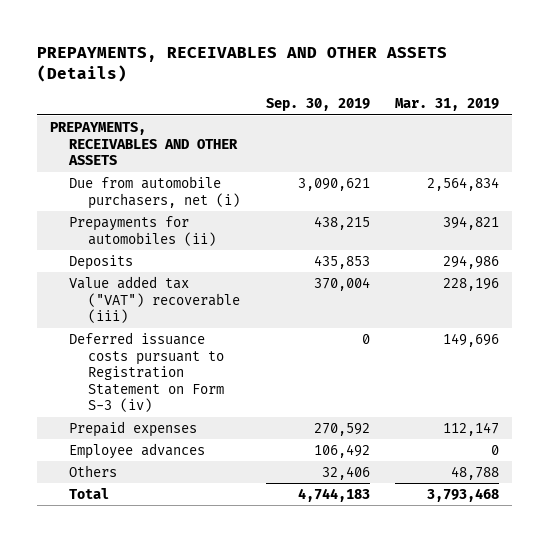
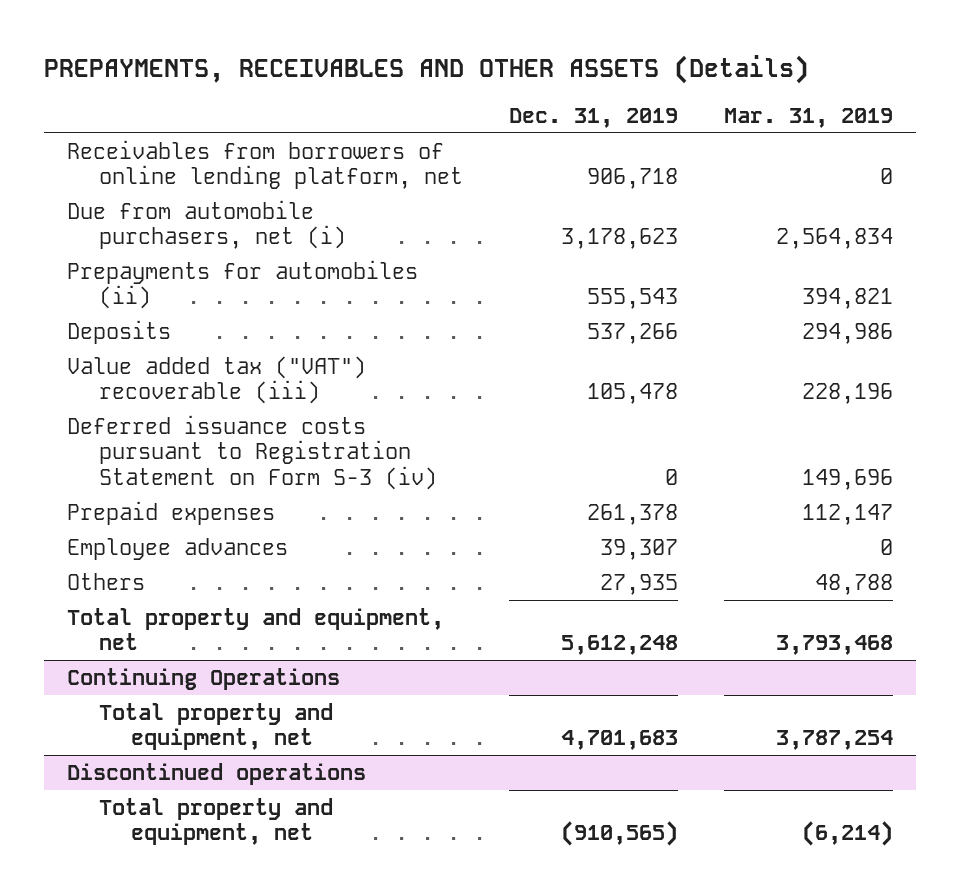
- | Sep. 30, 2019 | Mar. 31, 2019
+ | Dec. 31, 2019 | Mar. 31, 2019
- PREPAYMENTS, RECEIVABLES AND OTHER ASSETS
+ Receivables from borrowers of online lending platform, net | 906,718 | 0
- Total | 4,744,183 | 3,793,468
+ Total property and equipment, net | 5,612,248 | 3,793,468
+ Continuing Operations
+ Total property and equipment, net | 4,701,683 | 3,787,254
+ Discontinued operations
+ Total property and equipment, net | (910,565) | (6,214)

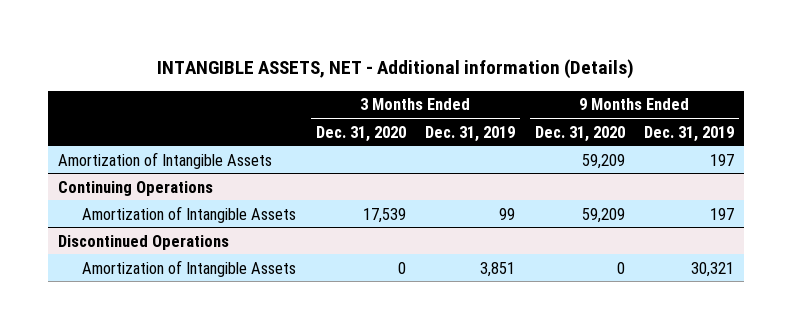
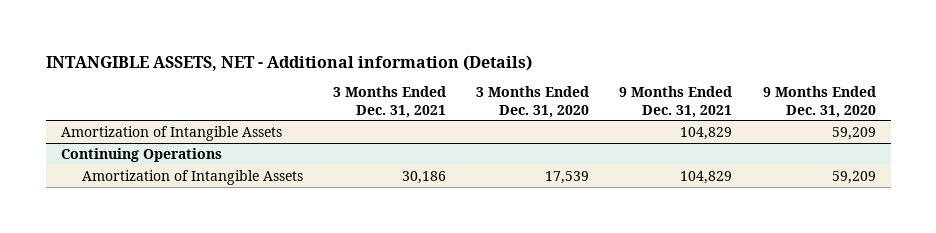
- | 3 Months Ended Dec. 31, 2020 | 3 Months Ended Dec. 31, 2019 | 9 Months Ended Dec. 31, 2020 | 9 Months Ended Dec. 31, 2019
+ | 3 Months Ended Dec. 31, 2021 | 3 Months Ended Dec. 31, 2020 | 9 Months Ended Dec. 31, 2021 | 9 Months Ended Dec. 31, 2020
- Discontinued Operations
- Amortization of Intangible Assets | 0 | 3,851 | 0 | 30,321

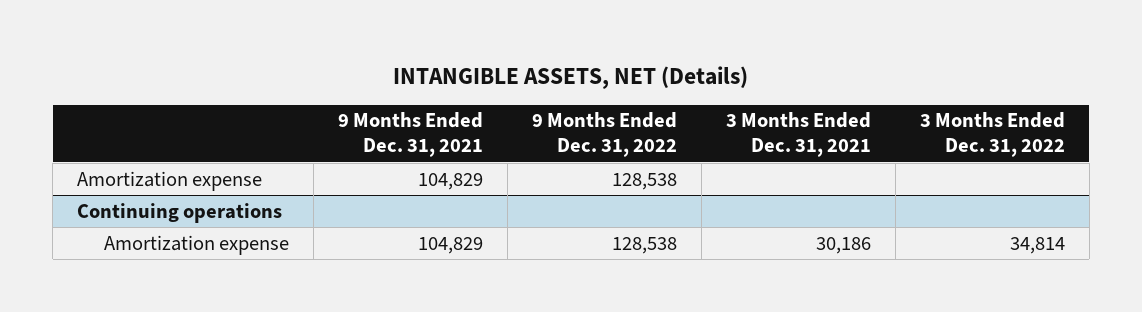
- INTANGIBLE ASSETS, NET - Additional information (Details)
+ INTANGIBLE ASSETS, NET (Details)
- | 3 Months Ended Dec. 31, 2021 | 3 Months Ended Dec. 31, 2020 | 9 Months Ended Dec. 31, 2021 | 9 Months Ended Dec. 31, 2020
+ | 9 Months Ended Dec. 31, 2021 | 9 Months Ended Dec. 31, 2022 | 3 Months Ended Dec. 31, 2021 | 3 Months Ended Dec. 31, 2022
- Amortization of Intangible Assets | | | 104,829 | 59,209
- Continuing Operations
- Amortization of Intangible Assets | 30,186 | 17,539 | 104,829 | 59,209
+ Amortization expense | 104,829 | 128,538 | |
+ Continuing operations
+ Amortization expense | 104,829 | 128,538 | 30,186 | 34,814

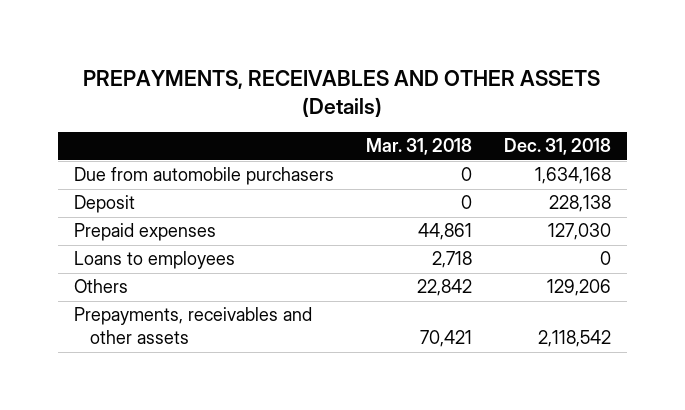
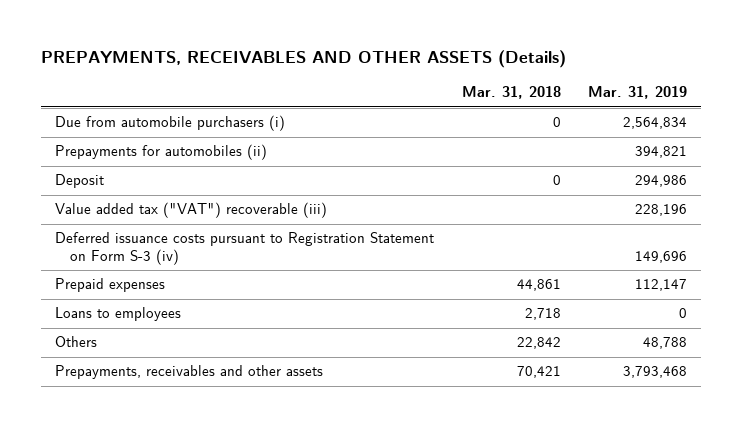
- | Mar. 31, 2018 | Dec. 31, 2018
+ | Mar. 31, 2018 | Mar. 31, 2019
- Due from automobile purchasers | 0 | 1,634,168
+ Due from automobile purchasers (i) | 0 | 2,564,834
+ Prepayments for automobiles (ii) | | 394,821
+ Value added tax ("VAT") recoverable (iii) | | 228,196
+ Deferred issuance costs pursuant to Registration Statement on Form S-3 (iv) | | 149,696

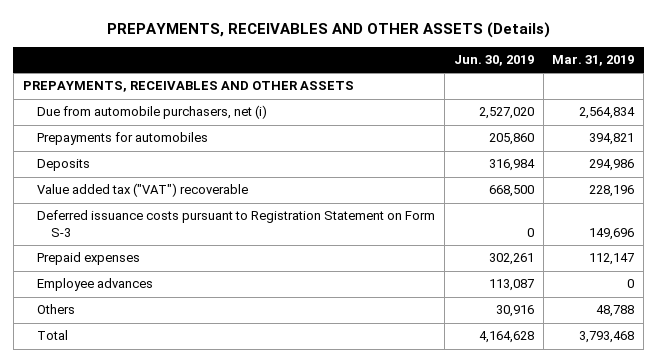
- | Mar. 31, 2018 | Mar. 31, 2019
+ | Jun. 30, 2019 | Mar. 31, 2019
- Due from automobile purchasers (i) | 0 | 2,564,834
- Prepayments for automobiles (ii) | | 394,821
- Deposit | 0 | 294,986
- Value added tax ("VAT") recoverable (iii) | | 228,196
- Deferred issuance costs pursuant to Registration Statement on Form S-3 (iv) | | 149,696
+ PREPAYMENTS, RECEIVABLES AND OTHER ASSETS
+ Due from automobile purchasers, net (i) | 2,527,020 | 2,564,834
+ Prepayments for automobiles | 205,860 | 394,821
+ Deposits | 316,984 | 294,986
+ Value added tax ("VAT") recoverable | 668,500 | 228,196
+ Deferred issuance costs pursuant to Registration Statement on Form S-3 | 0 | 149,696
- Loans to employees | 2,718 | 0
+ Employee advances | 113,087 | 0
- Prepayments, receivables and other assets | 70,421 | 3,793,468
+ Total | 4,164,628 | 3,793,468

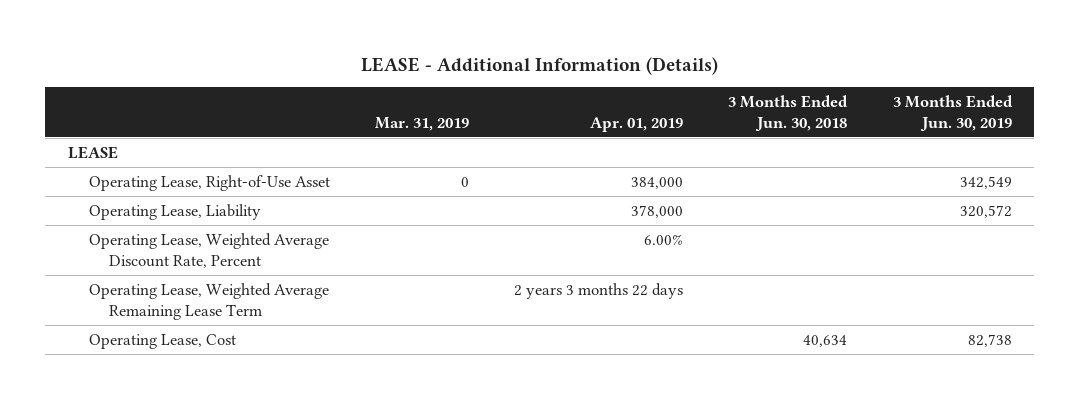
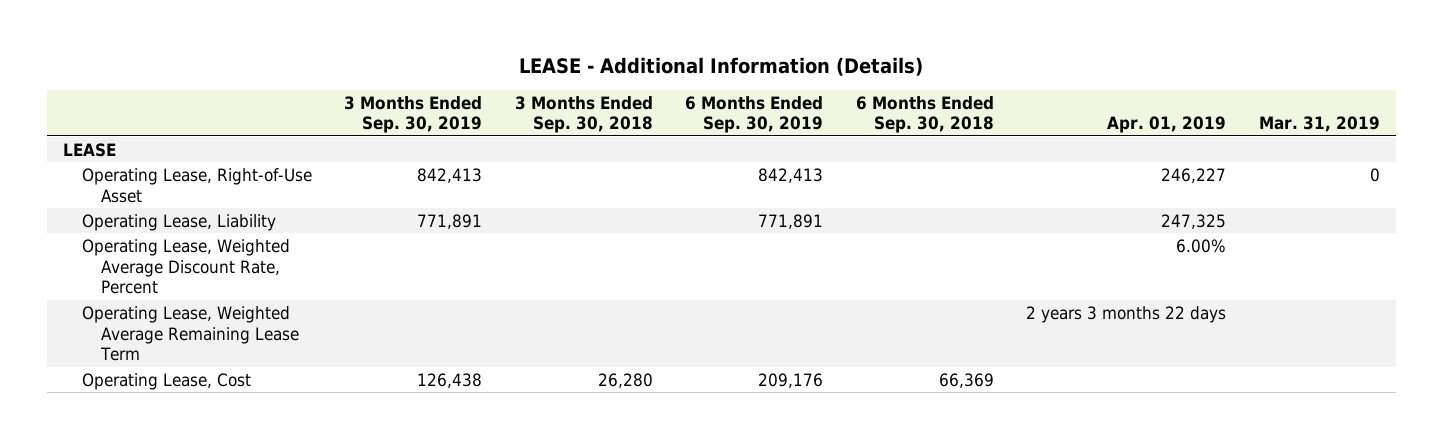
- | Mar. 31, 2019 | Apr. 01, 2019 | 3 Months Ended Jun. 30, 2018 | 3 Months Ended Jun. 30, 2019
+ | 3 Months Ended Sep. 30, 2019 | 3 Months Ended Sep. 30, 2018 | 6 Months Ended Sep. 30, 2019 | 6 Months Ended Sep. 30, 2018 | Apr. 01, 2019 | Mar. 31, 2019
- Operating Lease, Right-of-Use Asset | 0 | 384,000 | | 342,549
- Operating Lease, Liability | | 378,000 | | 320,572
+ Operating Lease, Right-of-Use Asset | 842,413 | | 842,413 | | 246,227 | 0
+ Operating Lease, Liability | 771,891 | | 771,891 | | 247,325 |

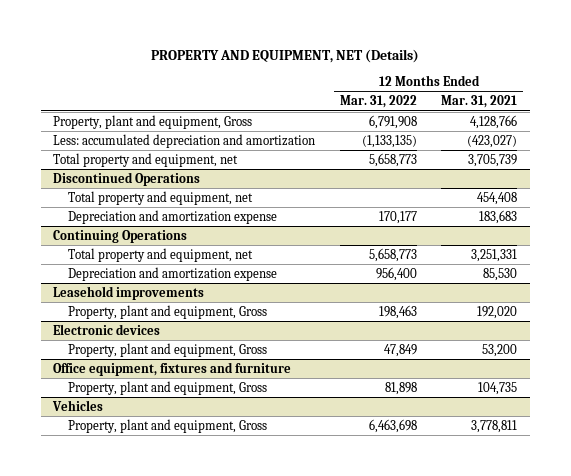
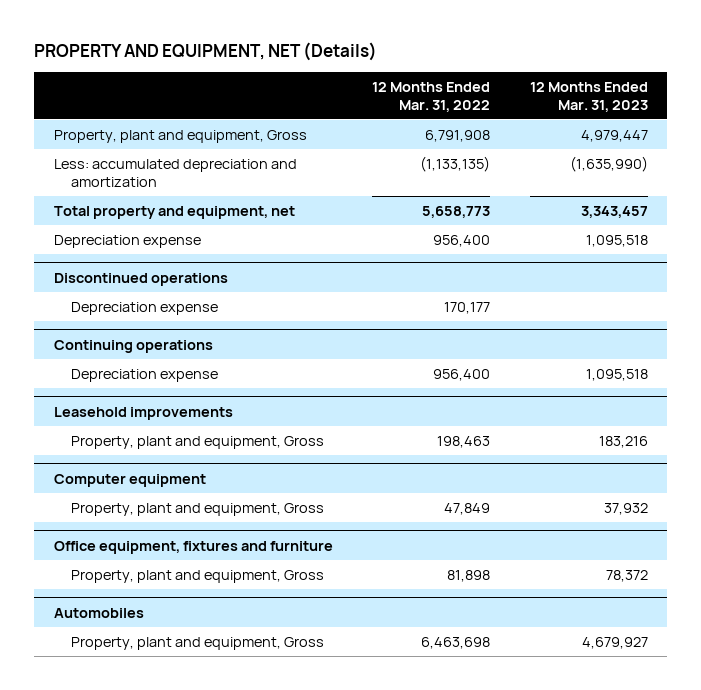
- | 12 Months Ended Mar. 31, 2022 | 12 Months Ended Mar. 31, 2021
+ | 12 Months Ended Mar. 31, 2022 | 12 Months Ended Mar. 31, 2023
- Discontinued Operations
- Total property and equipment, net | | 454,408
- Depreciation and amortization expense | 170,177 | 183,683
- Continuing Operations
- Total property and equipment, net | 5,658,773 | 3,251,331
- Depreciation and amortization expense | 956,400 | 85,530
+ Depreciation expense | 956,400 | 1,095,518
+ Discontinued operations
+ Depreciation expense | 170,177 |
+ Continuing operations
+ Depreciation expense | 956,400 | 1,095,518
- Electronic devices
+ Computer equipment
- Vehicles
+ Automobiles

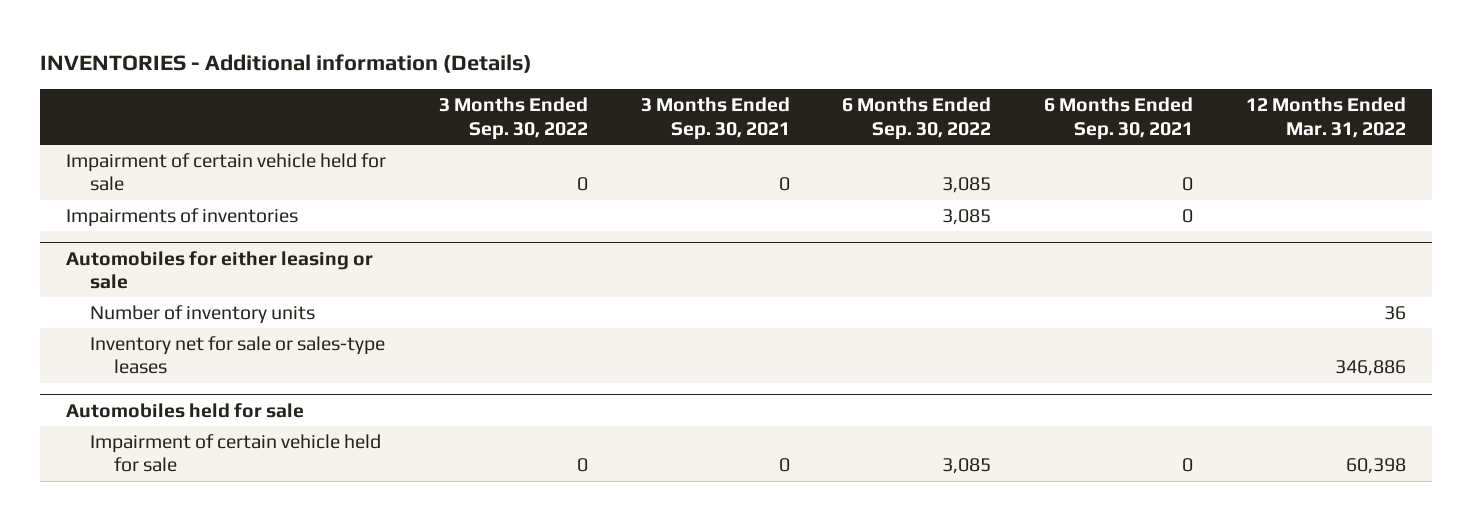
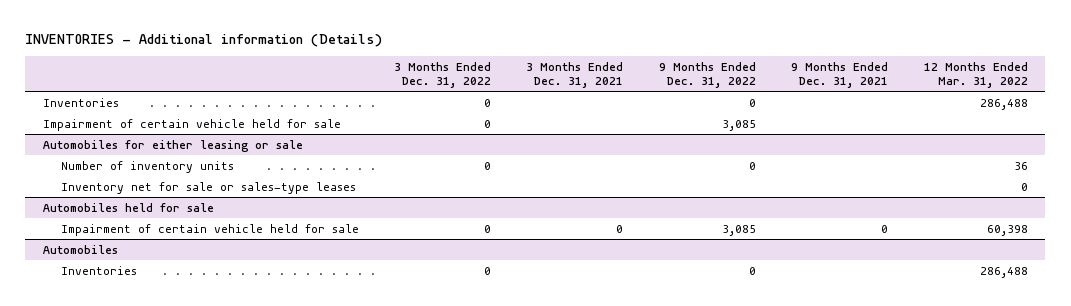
- | 3 Months Ended Sep. 30, 2022 | 3 Months Ended Sep. 30, 2021 | 6 Months Ended Sep. 30, 2022 | 6 Months Ended Sep. 30, 2021 | 12 Months Ended Mar. 31, 2022
+ | 3 Months Ended Dec. 31, 2022 | 3 Months Ended Dec. 31, 2021 | 9 Months Ended Dec. 31, 2022 | 9 Months Ended Dec. 31, 2021 | 12 Months Ended Mar. 31, 2022
+ Inventories | 0 | | 0 | | 286,488
- Impairments of inventories | | | 3,085 | 0 |
@ Automobiles for either leasing or sale
- Inventory net for sale or sales-type leases | | | | | 346,886
+ Inventory net for sale or sales-type leases | | | | | 0
+ Automobiles
+ Inventories | 0 | | 0 | | 286,488

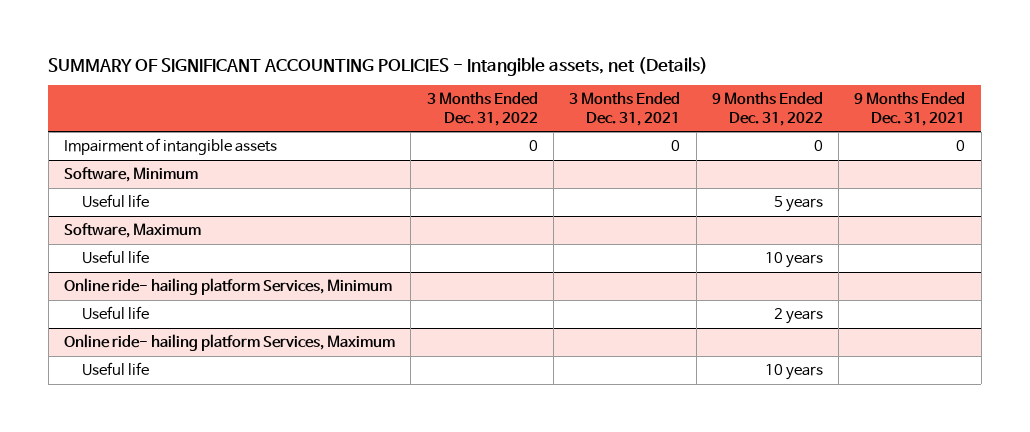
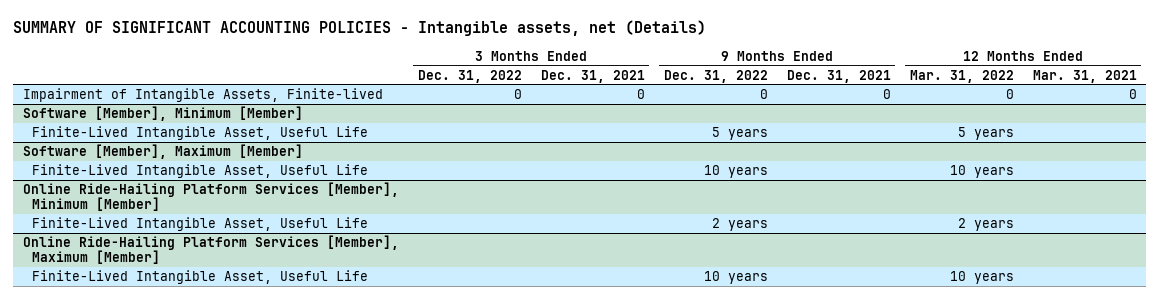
- | 3 Months Ended Dec. 31, 2022 | 3 Months Ended Dec. 31, 2021 | 9 Months Ended Dec. 31, 2022 | 9 Months Ended Dec. 31, 2021
+ | 3 Months Ended Dec. 31, 2022 | 3 Months Ended Dec. 31, 2021 | 9 Months Ended Dec. 31, 2022 | 9 Months Ended Dec. 31, 2021 | 12 Months Ended Mar. 31, 2022 | 12 Months Ended Mar. 31, 2021
- Impairment of intangible assets | 0 | 0 | 0 | 0
- Software, Minimum
- Useful life | | | 5 years |
- Software, Maximum
- Useful life | | | 10 years |
- Online ride- hailing platform Services, Minimum
- Useful life | | | 2 years |
- Online ride- hailing platform Services, Maximum
- Useful life | | | 10 years |
+ Impairment of Intangible Assets, Finite-lived | 0 | 0 | 0 | 0 | 0 | 0
+ Software [Member], Minimum [Member]
+ Finite-Lived Intangible Asset, Useful Life | | | 5 years | | 5 years |
+ Software [Member], Maximum [Member]
+ Finite-Lived Intangible Asset, Useful Life | | | 10 years | | 10 years |
+ Online Ride-Hailing Platform Services [Member], Minimum [Member]
+ Finite-Lived Intangible Asset, Useful Life | | | 2 years | | 2 years |
+ Online Ride-Hailing Platform Services [Member], Maximum [Member]
+ Finite-Lived Intangible Asset, Useful Life | | | 10 years | | 10 years |

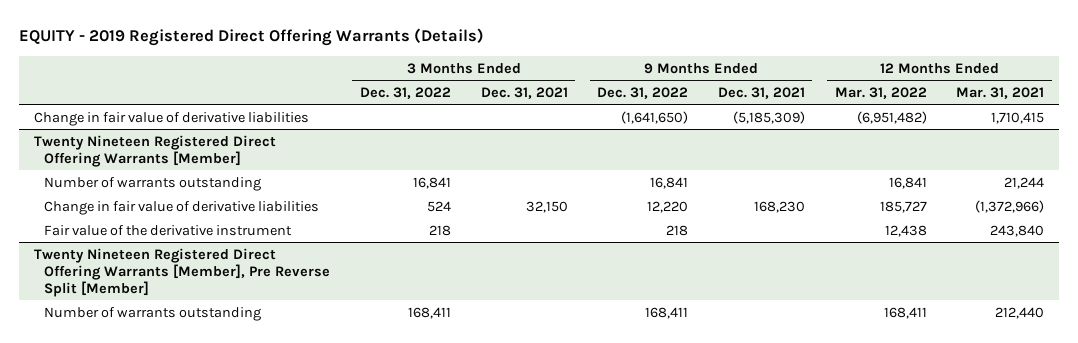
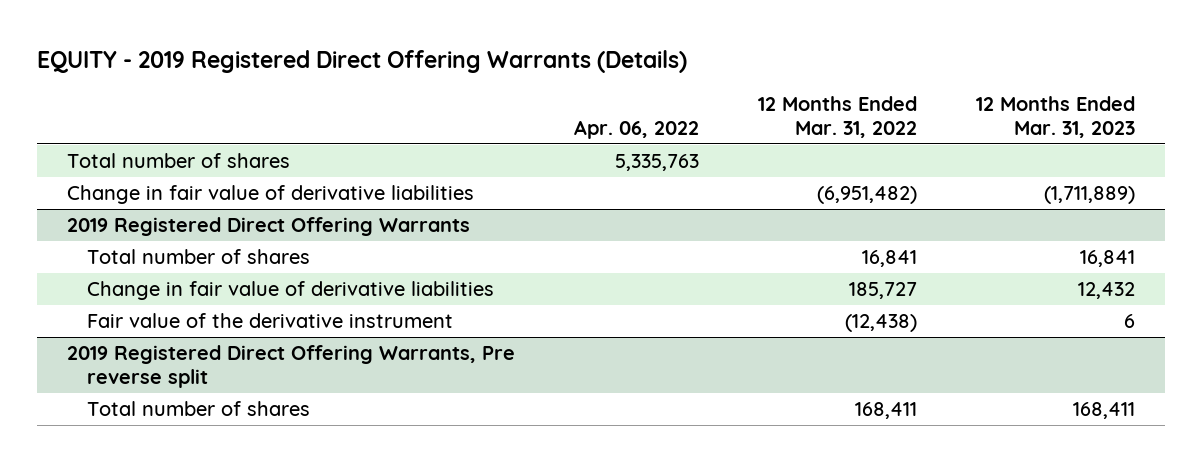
- | 3 Months Ended Dec. 31, 2022 | 3 Months Ended Dec. 31, 2021 | 9 Months Ended Dec. 31, 2022 | 9 Months Ended Dec. 31, 2021 | 12 Months Ended Mar. 31, 2022 | 12 Months Ended Mar. 31, 2021
+ | Apr. 06, 2022 | 12 Months Ended Mar. 31, 2022 | 12 Months Ended Mar. 31, 2023
+ Total number of shares | 5,335,763 | |
- Twenty Nineteen Registered Direct Offering Warrants [Member]
- Number of warrants outstanding | 16,841 | | 16,841 | | 16,841 | 21,244
+ 2019 Registered Direct Offering Warrants
+ Total number of shares | | 16,841 | 16,841
- Fair value of the derivative instrument | 218 | | 218 | | 12,438 | 243,840
- Twenty Nineteen Registered Direct Offering Warrants [Member], Pre Reverse Split [Member]
- Number of warrants outstanding | 168,411 | | 168,411 | | 168,411 | 212,440
+ Fair value of the derivative instrument | | (12,438) | 6
+ 2019 Registered Direct Offering Warrants, Pre reverse split
+ Total number of shares | | 168,411 | 168,411

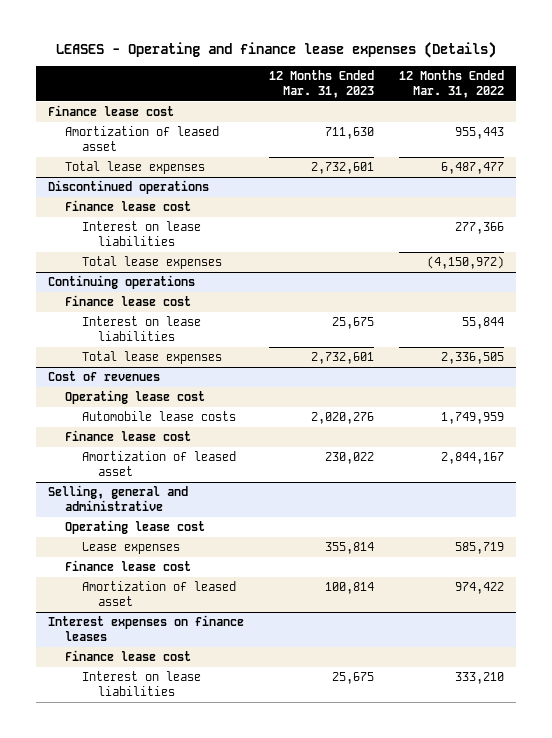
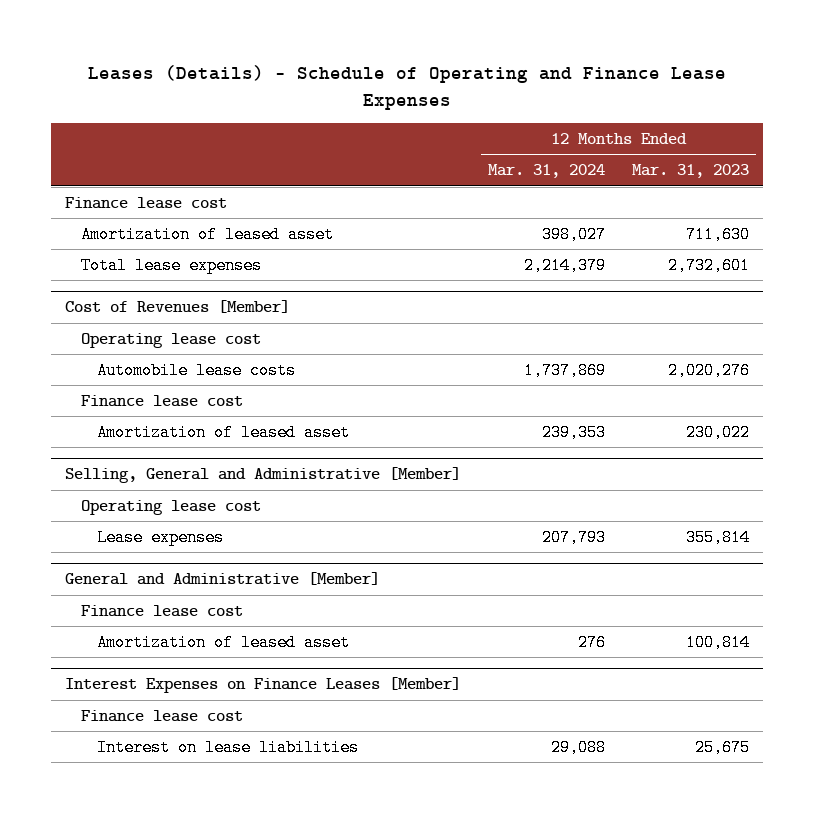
- LEASES - Operating and finance lease expenses (Details)
+ Leases (Details) - Schedule of Operating and Finance Lease Expenses
- | 12 Months Ended Mar. 31, 2023 | 12 Months Ended Mar. 31, 2022
+ | 12 Months Ended Mar. 31, 2024 | 12 Months Ended Mar. 31, 2023
- Discontinued operations
- Finance lease cost
- Interest on lease liabilities | | 277,366
- Total lease expenses | | (4,150,972)
- Continuing operations
- Finance lease cost
- Interest on lease liabilities | 25,675 | 55,844
- Total lease expenses | 2,732,601 | 2,336,505
- Cost of revenues
+ Cost of Revenues [Member]
- Selling, general and administrative
+ Selling, General and Administrative [Member]
+ General and Administrative [Member]
- Interest expenses on finance leases
+ Interest Expenses on Finance Leases [Member]

